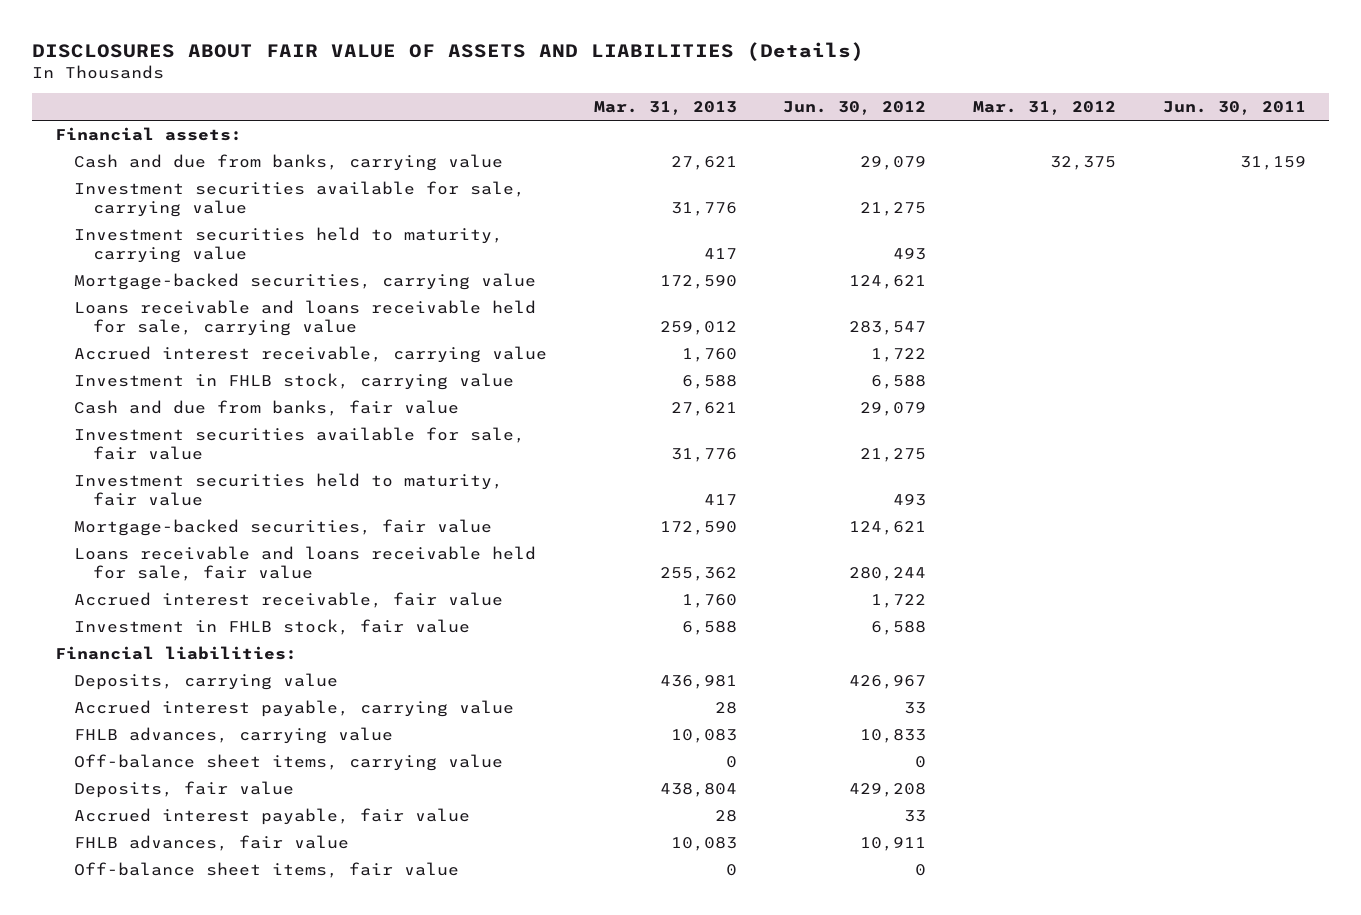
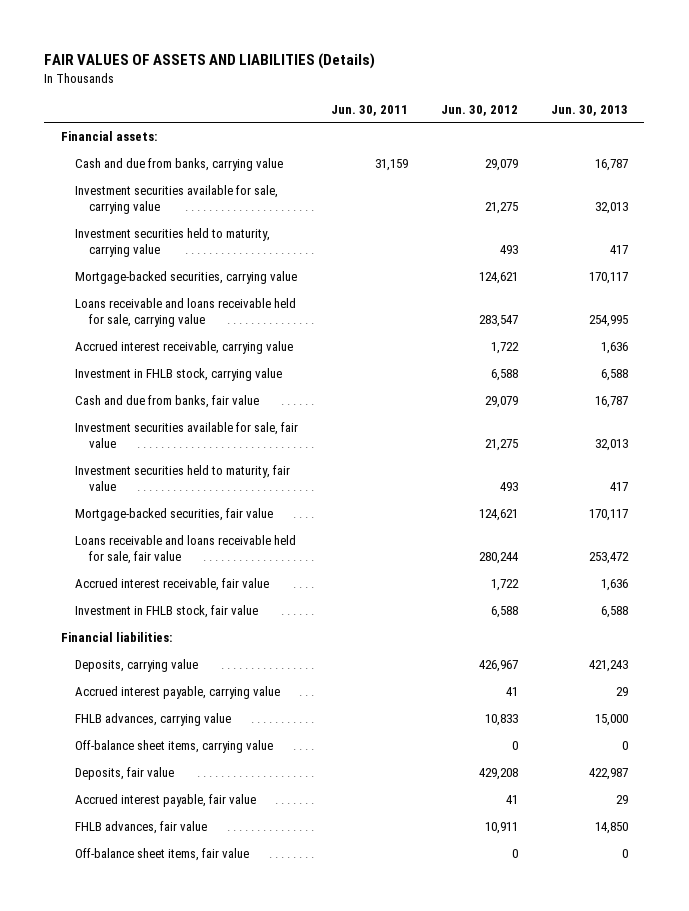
- DISCLOSURES ABOUT FAIR VALUE OF ASSETS AND LIABILITIES (Details)
+ FAIR VALUES OF ASSETS AND LIABILITIES (Details)
- | Mar. 31, 2013 | Jun. 30, 2012 | Mar. 31, 2012 | Jun. 30, 2011
+ | Jun. 30, 2011 | Jun. 30, 2012 | Jun. 30, 2013
- Accrued interest payable, carrying value | 28 | 33 | |
+ Accrued interest payable, carrying value | | 41 | 29
- Accrued interest payable, fair value | 28 | 33 | |
+ Accrued interest payable, fair value | | 41 | 29

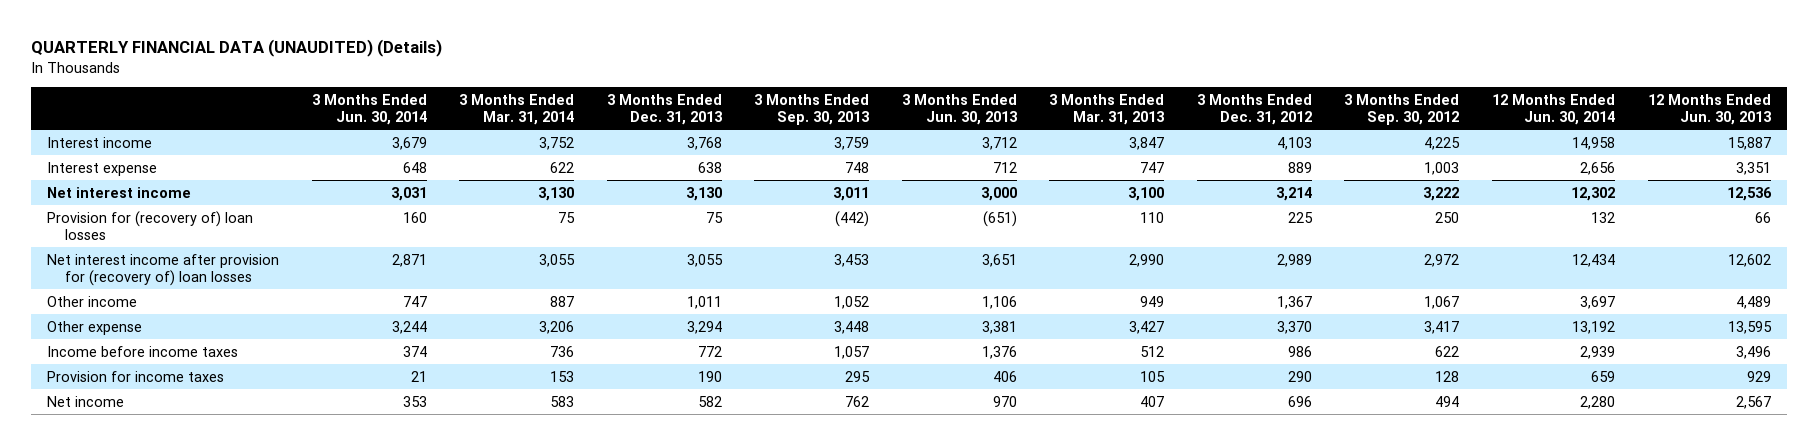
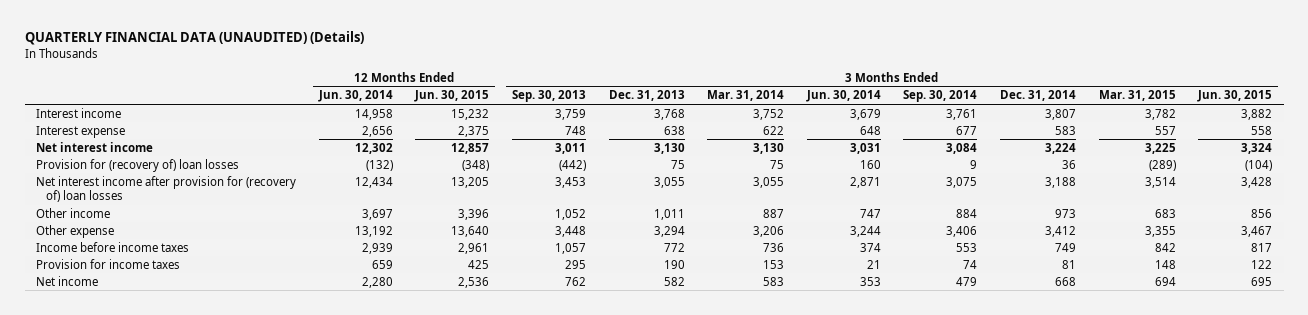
- | 3 Months Ended Jun. 30, 2014 | 3 Months Ended Mar. 31, 2014 | 3 Months Ended Dec. 31, 2013 | 3 Months Ended Sep. 30, 2013 | 3 Months Ended Jun. 30, 2013 | 3 Months Ended Mar. 31, 2013 | 3 Months Ended Dec. 31, 2012 | 3 Months Ended Sep. 30, 2012 | 12 Months Ended Jun. 30, 2014 | 12 Months Ended Jun. 30, 2013
+ | 12 Months Ended Jun. 30, 2014 | 12 Months Ended Jun. 30, 2015 | 3 Months Ended Sep. 30, 2013 | 3 Months Ended Dec. 31, 2013 | 3 Months Ended Mar. 31, 2014 | 3 Months Ended Jun. 30, 2014 | 3 Months Ended Sep. 30, 2014 | 3 Months Ended Dec. 31, 2014 | 3 Months Ended Mar. 31, 2015 | 3 Months Ended Jun. 30, 2015
- Provision for (recovery of) loan losses | 160 | 75 | 75 | (442) | (651) | 110 | 225 | 250 | 132 | 66
+ Provision for (recovery of) loan losses | (132) | (348) | (442) | 75 | 75 | 160 | 9 | 36 | (289) | (104)

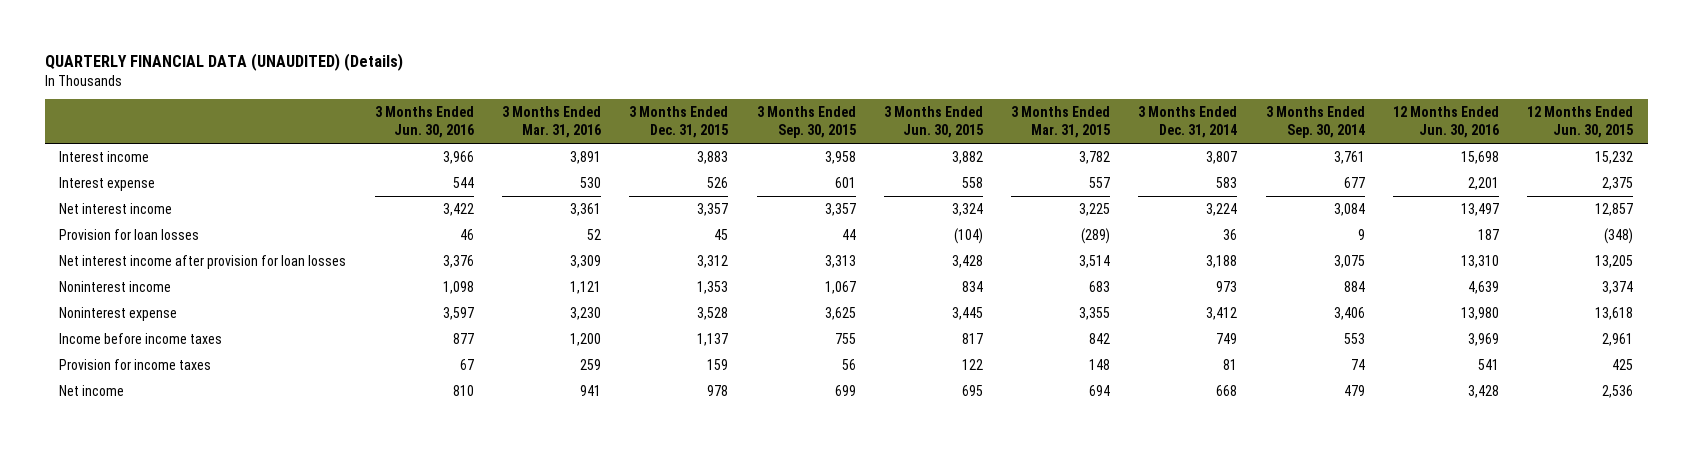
- | 12 Months Ended Jun. 30, 2014 | 12 Months Ended Jun. 30, 2015 | 3 Months Ended Sep. 30, 2013 | 3 Months Ended Dec. 31, 2013 | 3 Months Ended Mar. 31, 2014 | 3 Months Ended Jun. 30, 2014 | 3 Months Ended Sep. 30, 2014 | 3 Months Ended Dec. 31, 2014 | 3 Months Ended Mar. 31, 2015 | 3 Months Ended Jun. 30, 2015
+ | 3 Months Ended Jun. 30, 2016 | 3 Months Ended Mar. 31, 2016 | 3 Months Ended Dec. 31, 2015 | 3 Months Ended Sep. 30, 2015 | 3 Months Ended Jun. 30, 2015 | 3 Months Ended Mar. 31, 2015 | 3 Months Ended Dec. 31, 2014 | 3 Months Ended Sep. 30, 2014 | 12 Months Ended Jun. 30, 2016 | 12 Months Ended Jun. 30, 2015
- Provision for (recovery of) loan losses | (132) | (348) | (442) | 75 | 75 | 160 | 9 | 36 | (289) | (104)
- Net interest income after provision for (recovery of) loan losses | 12,434 | 13,205 | 3,453 | 3,055 | 3,055 | 2,871 | 3,075 | 3,188 | 3,514 | 3,428
- Other income | 3,697 | 3,396 | 1,052 | 1,011 | 887 | 747 | 884 | 973 | 683 | 856
- Other expense | 13,192 | 13,640 | 3,448 | 3,294 | 3,206 | 3,244 | 3,406 | 3,412 | 3,355 | 3,467
+ Provision for loan losses | 46 | 52 | 45 | 44 | (104) | (289) | 36 | 9 | 187 | (348)
+ Net interest income after provision for loan losses | 3,376 | 3,309 | 3,312 | 3,313 | 3,428 | 3,514 | 3,188 | 3,075 | 13,310 | 13,205
+ Noninterest income | 1,098 | 1,121 | 1,353 | 1,067 | 834 | 683 | 973 | 884 | 4,639 | 3,374
+ Noninterest expense | 3,597 | 3,230 | 3,528 | 3,625 | 3,445 | 3,355 | 3,412 | 3,406 | 13,980 | 13,618

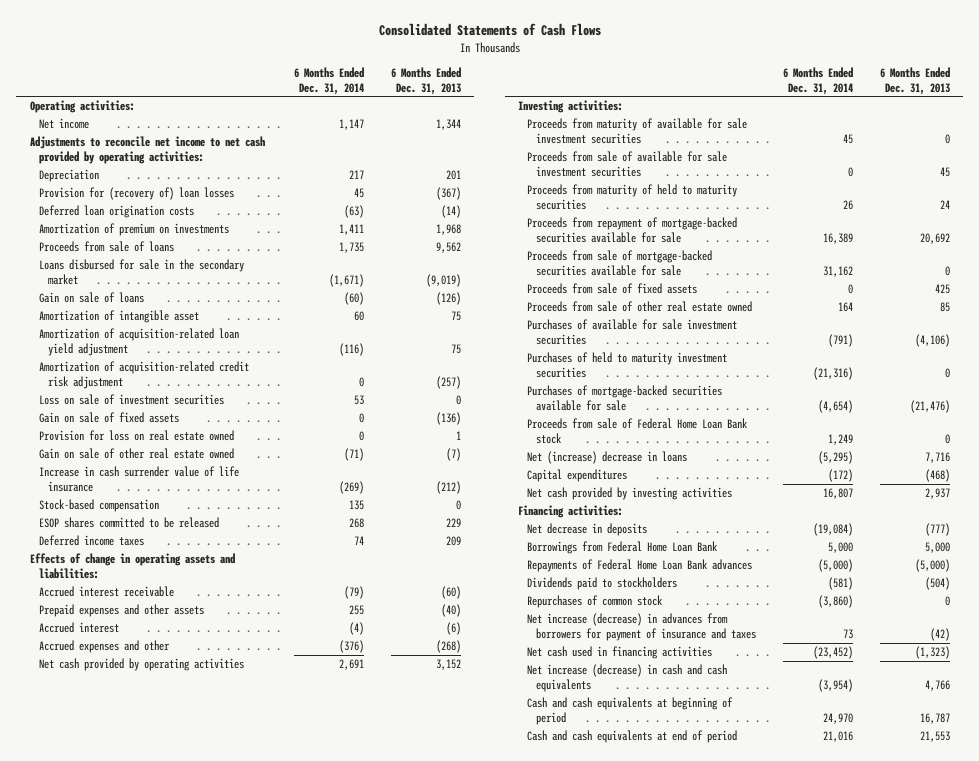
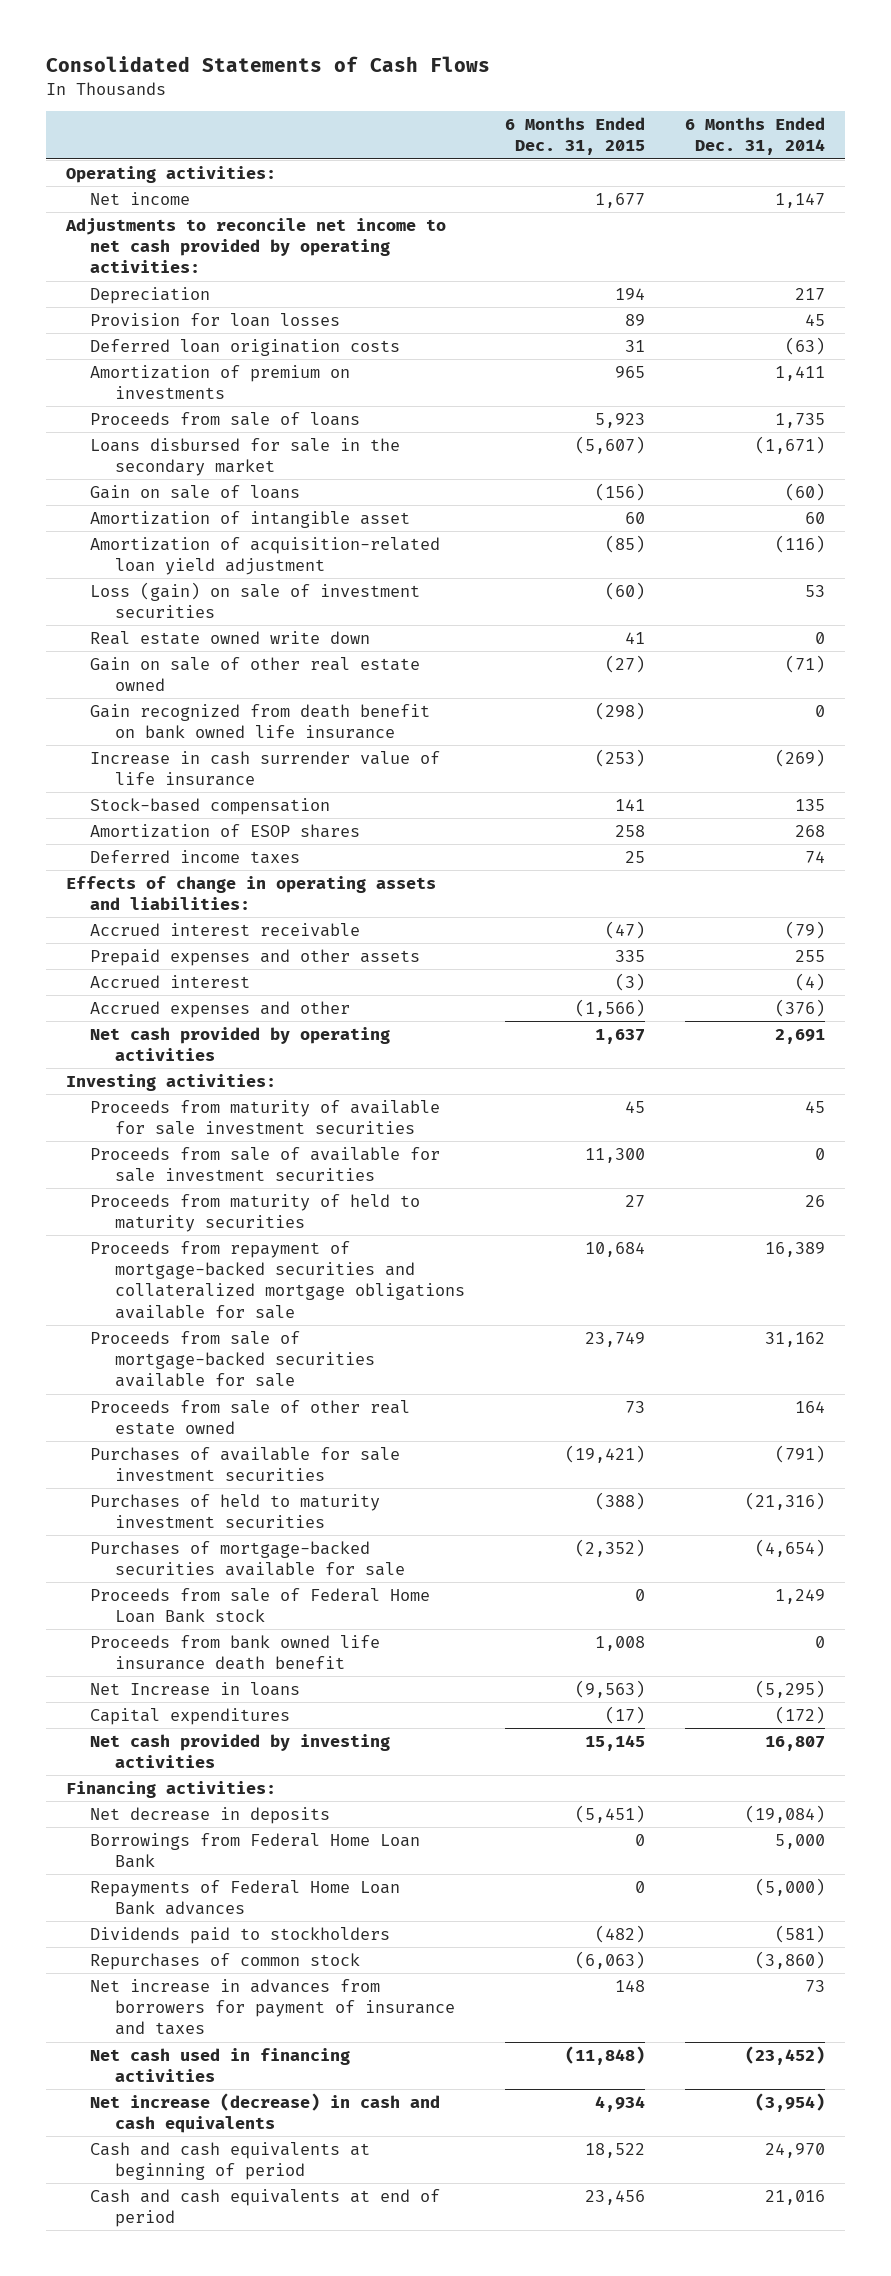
- | 6 Months Ended Dec. 31, 2014 | 6 Months Ended Dec. 31, 2013
+ | 6 Months Ended Dec. 31, 2015 | 6 Months Ended Dec. 31, 2014
- Provision for (recovery of) loan losses | 45 | (367)
+ Provision for loan losses | 89 | 45
- Amortization of acquisition-related credit risk adjustment | 0 | (257)
- Loss on sale of investment securities | 53 | 0
- Gain on sale of fixed assets | 0 | (136)
- Provision for loss on real estate owned | 0 | 1
+ Loss (gain) on sale of investment securities | (60) | 53
+ Real estate owned write down | 41 | 0
+ Gain recognized from death benefit on bank owned life insurance | (298) | 0
- ESOP shares committed to be released | 268 | 229
+ Amortization of ESOP shares | 258 | 268
- Proceeds from repayment of mortgage-backed securities available for sale | 16,389 | 20,692
+ Proceeds from repayment of mortgage-backed securities and collateralized mortgage obligations available for sale | 10,684 | 16,389
- Proceeds from sale of fixed assets | 0 | 425
- Net (increase) decrease in loans | (5,295) | 7,716
+ Proceeds from bank owned life insurance death benefit | 1,008 | 0
+ Net Increase in loans | (9,563) | (5,295)
- Net increase (decrease) in advances from borrowers for payment of insurance and taxes | 73 | (42)
+ Net increase in advances from borrowers for payment of insurance and taxes | 148 | 73

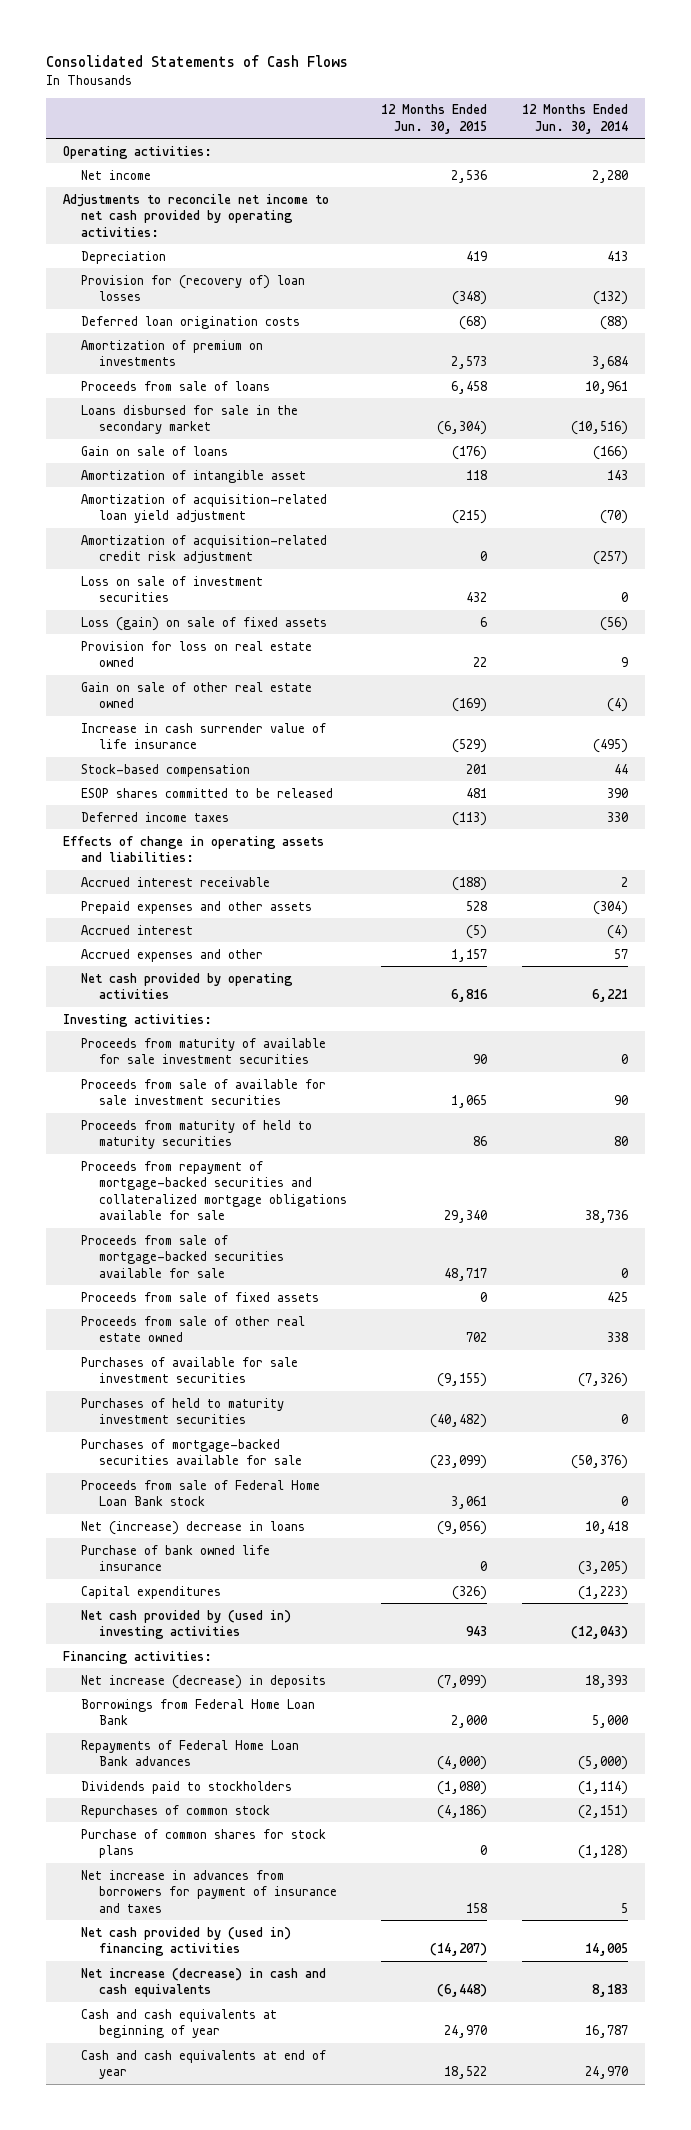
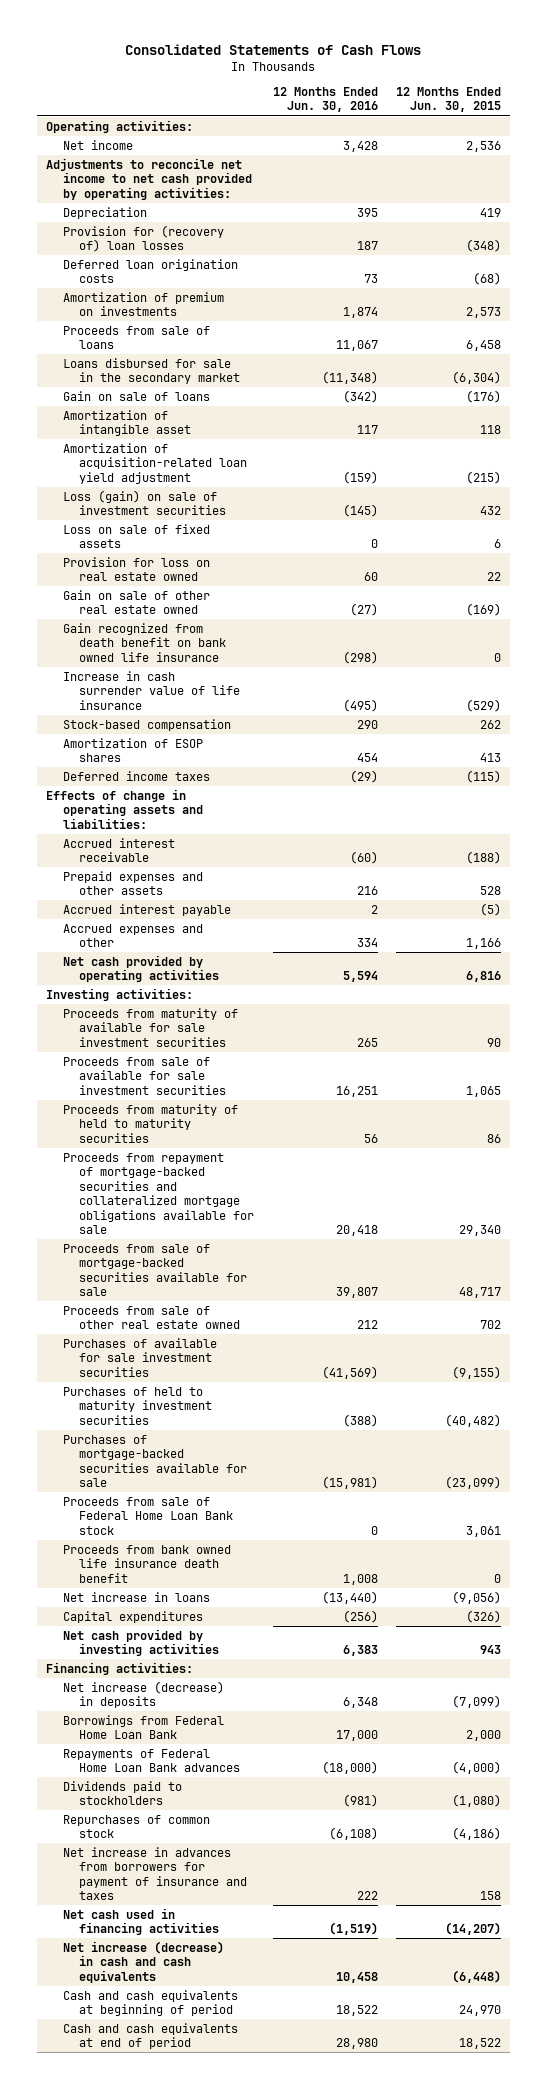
- | 12 Months Ended Jun. 30, 2015 | 12 Months Ended Jun. 30, 2014
+ | 12 Months Ended Jun. 30, 2016 | 12 Months Ended Jun. 30, 2015
- Amortization of acquisition-related credit risk adjustment | 0 | (257)
- Loss on sale of investment securities | 432 | 0
- Loss (gain) on sale of fixed assets | 6 | (56)
+ Loss (gain) on sale of investment securities | (145) | 432
+ Loss on sale of fixed assets | 0 | 6
+ Gain recognized from death benefit on bank owned life insurance | (298) | 0
- Stock-based compensation | 201 | 44
- ESOP shares committed to be released | 481 | 390
- Deferred income taxes | (113) | 330
+ Stock-based compensation | 290 | 262
+ Amortization of ESOP shares | 454 | 413
+ Deferred income taxes | (29) | (115)
- Accrued interest | (5) | (4)
- Accrued expenses and other | 1,157 | 57
+ Accrued interest payable | 2 | (5)
+ Accrued expenses and other | 334 | 1,166
- Proceeds from sale of fixed assets | 0 | 425
- Net (increase) decrease in loans | (9,056) | 10,418
- Purchase of bank owned life insurance | 0 | (3,205)
+ Proceeds from bank owned life insurance death benefit | 1,008 | 0
+ Net increase in loans | (13,440) | (9,056)
- Net cash provided by (used in) investing activities | 943 | (12,043)
+ Net cash provided by investing activities | 6,383 | 943
- Purchase of common shares for stock plans | 0 | (1,128)
- Net cash provided by (used in) financing activities | (14,207) | 14,005
+ Net cash used in financing activities | (1,519) | (14,207)
- Cash and cash equivalents at beginning of year | 24,970 | 16,787
- Cash and cash equivalents at end of year | 18,522 | 24,970
+ Cash and cash equivalents at beginning of period | 18,522 | 24,970
+ Cash and cash equivalents at end of period | 28,980 | 18,522

